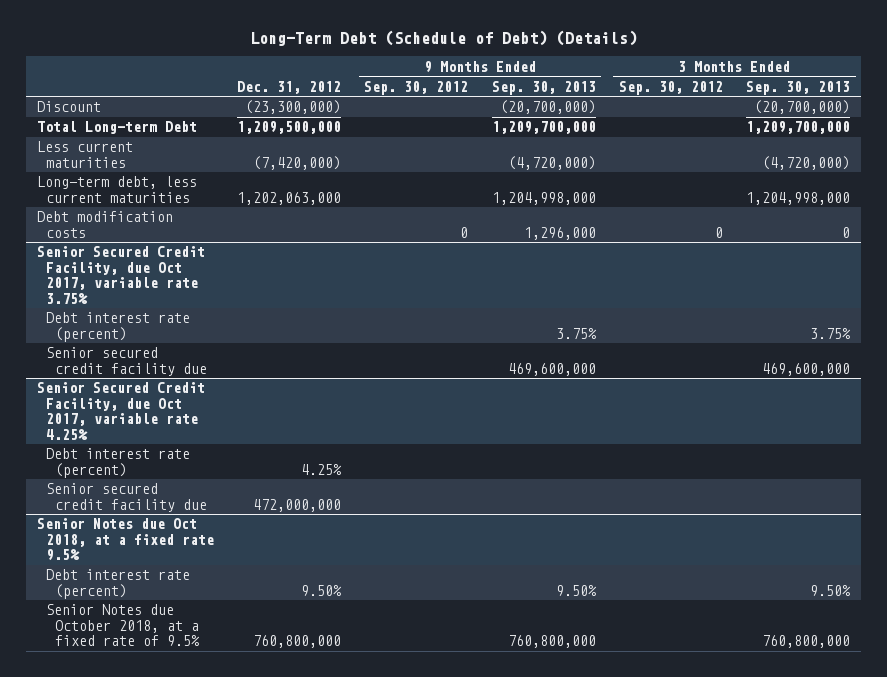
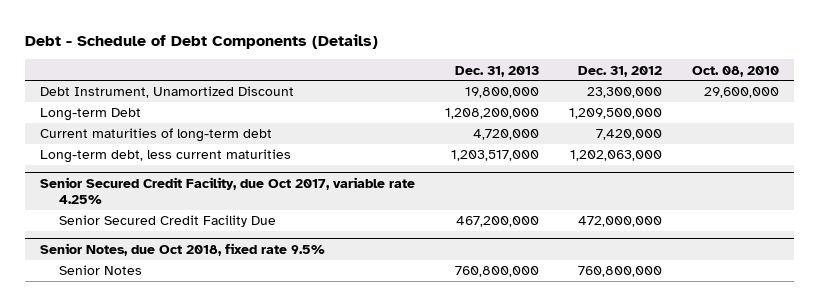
- Long-Term Debt (Schedule of Debt) (Details)
+ Debt - Schedule of Debt Components (Details)
- | Dec. 31, 2012 | 9 Months Ended Sep. 30, 2012 | 9 Months Ended Sep. 30, 2013 | 3 Months Ended Sep. 30, 2012 | 3 Months Ended Sep. 30, 2013
+ | Dec. 31, 2013 | Dec. 31, 2012 | Oct. 08, 2010
- Discount | (23,300,000) | | (20,700,000) | | (20,700,000)
- Total Long-term Debt | 1,209,500,000 | | 1,209,700,000 | | 1,209,700,000
- Less current maturities | (7,420,000) | | (4,720,000) | | (4,720,000)
+ Debt Instrument, Unamortized Discount | 19,800,000 | 23,300,000 | 29,600,000
+ Long-term Debt | 1,208,200,000 | 1,209,500,000 |
+ Current maturities of long-term debt | 4,720,000 | 7,420,000 |
- Debt modification costs | | 0 | 1,296,000 | 0 | 0
- Senior Secured Credit Facility, due Oct 2017, variable rate 3.75%
- Debt interest rate (percent) | | | 3.75% | | 3.75%
- Senior secured credit facility due | | | 469,600,000 | | 469,600,000
@ Senior Secured Credit Facility, due Oct 2017, variable rate 4.25%
- Debt interest rate (percent) | 4.25% | | | |
- Senior secured credit facility due | 472,000,000 | | | |
- Senior Notes due Oct 2018, at a fixed rate 9.5%
- Debt interest rate (percent) | 9.50% | | 9.50% | | 9.50%
- Senior Notes due October 2018, at a fixed rate of 9.5% | 760,800,000 | | 760,800,000 | | 760,800,000
@ Senior Secured Credit Facility, due Oct 2017, variable rate 4.25%
+ Senior Secured Credit Facility Due | 467,200,000 | 472,000,000 |
+ Senior Notes, due Oct 2018, fixed rate 9.5%
+ Senior Notes | 760,800,000 | 760,800,000 |

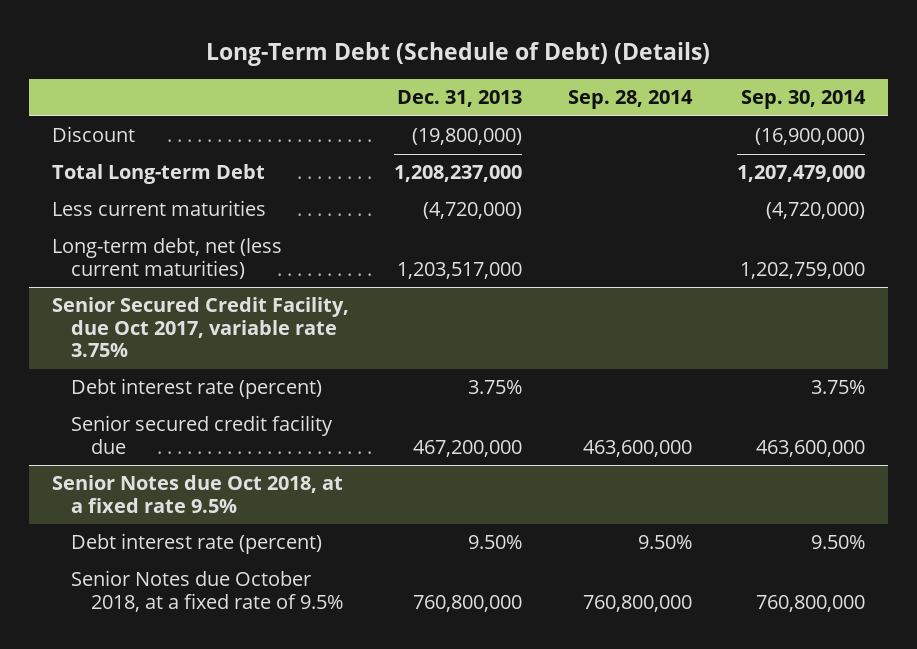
- Debt - Schedule of Debt Components (Details)
+ Long-Term Debt (Schedule of Debt) (Details)
- | Dec. 31, 2013 | Dec. 31, 2012 | Oct. 08, 2010
+ | Dec. 31, 2013 | Sep. 28, 2014 | Sep. 30, 2014
- Debt Instrument, Unamortized Discount | 19,800,000 | 23,300,000 | 29,600,000
- Long-term Debt | 1,208,200,000 | 1,209,500,000 |
- Current maturities of long-term debt | 4,720,000 | 7,420,000 |
- Long-term debt, less current maturities | 1,203,517,000 | 1,202,063,000 |
- Senior Secured Credit Facility, due Oct 2017, variable rate 4.25%
- Senior Secured Credit Facility Due | 467,200,000 | 472,000,000 |
- Senior Notes, due Oct 2018, fixed rate 9.5%
- Senior Notes | 760,800,000 | 760,800,000 |
+ Discount | (19,800,000) | | (16,900,000)
+ Total Long-term Debt | 1,208,237,000 | | 1,207,479,000
+ Less current maturities | (4,720,000) | | (4,720,000)
+ Long-term debt, net (less current maturities) | 1,203,517,000 | | 1,202,759,000
+ Senior Secured Credit Facility, due Oct 2017, variable rate 3.75%
+ Debt interest rate (percent) | 3.75% | | 3.75%
+ Senior secured credit facility due | 467,200,000 | 463,600,000 | 463,600,000
+ Senior Notes due Oct 2018, at a fixed rate 9.5%
+ Debt interest rate (percent) | 9.50% | 9.50% | 9.50%
+ Senior Notes due October 2018, at a fixed rate of 9.5% | 760,800,000 | 760,800,000 | 760,800,000

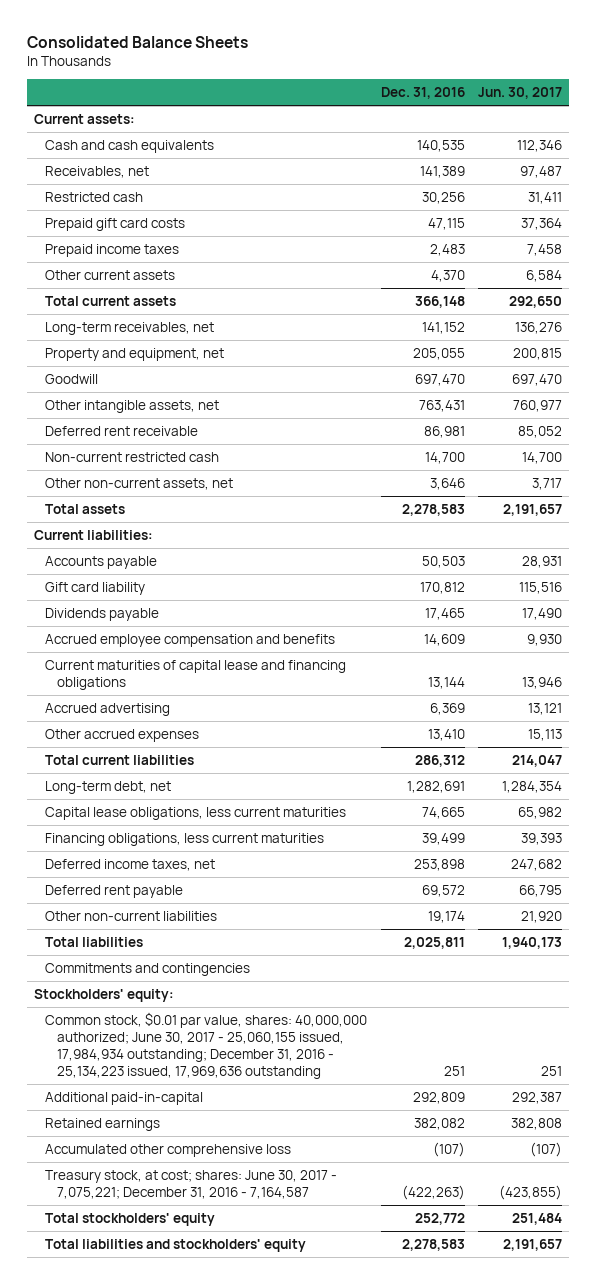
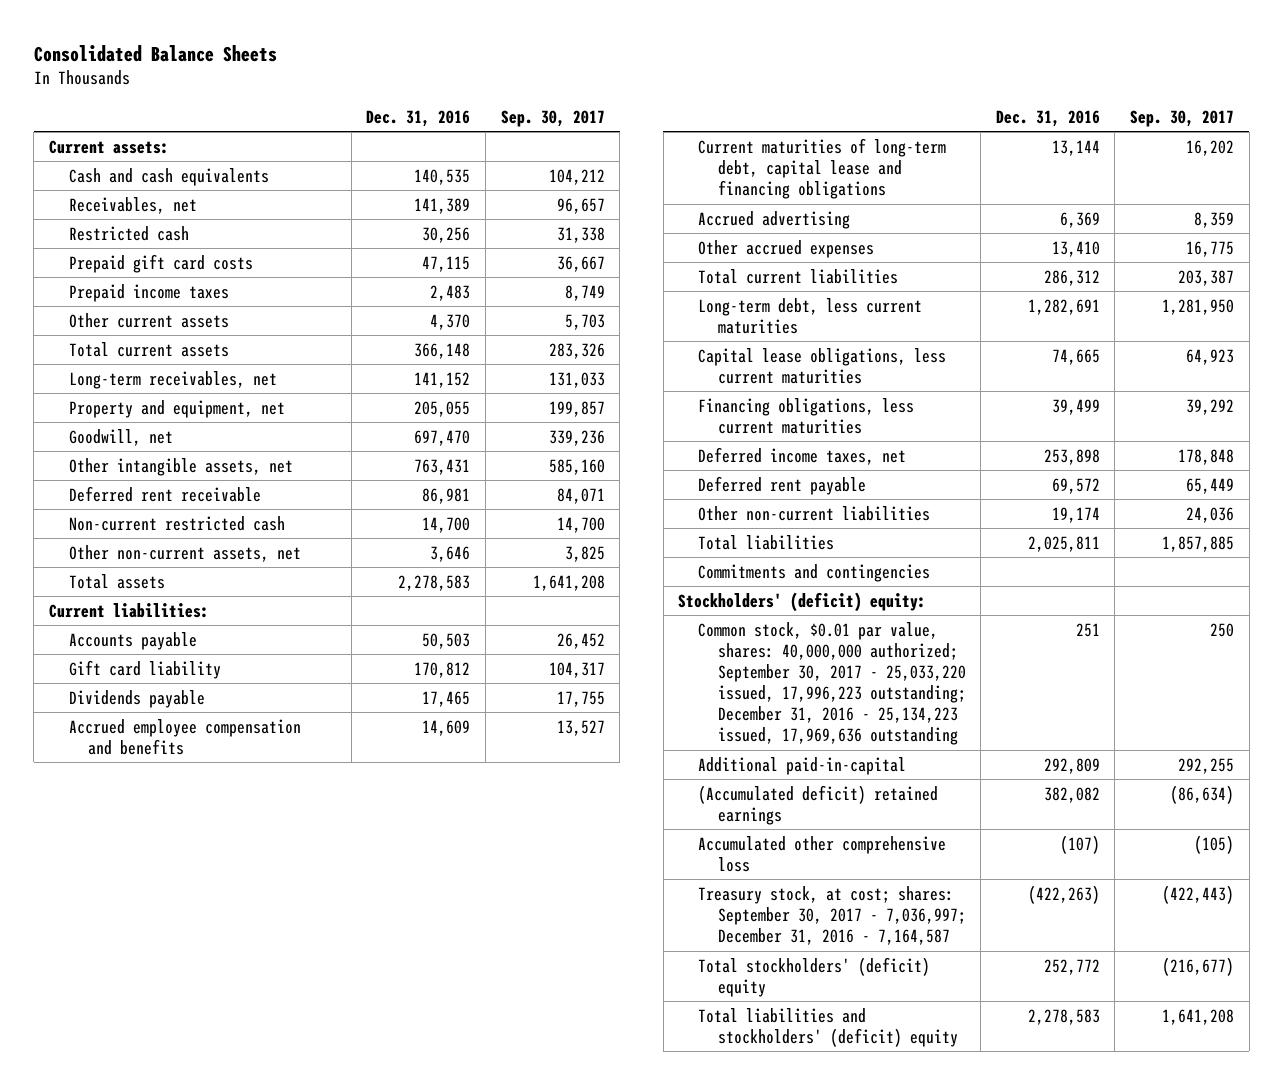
- | Dec. 31, 2016 | Jun. 30, 2017
+ | Dec. 31, 2016 | Sep. 30, 2017
- Goodwill | 697,470 | 697,470
+ Goodwill, net | 697,470 | 339,236
- Current maturities of capital lease and financing obligations | 13,144 | 13,946
+ Current maturities of long-term debt, capital lease and financing obligations | 13,144 | 16,202
- Long-term debt, net | 1,282,691 | 1,284,354
+ Long-term debt, less current maturities | 1,282,691 | 1,281,950
- Stockholders' equity:
- Common stock, $0.01 par value, shares: 40,000,000 authorized; June 30, 2017 - 25,060,155 issued, 17,984,934 outstanding; December 31, 2016 - 25,134,223 issued, 17,969,636 outstanding | 251 | 251
+ Stockholders' (deficit) equity:
+ Common stock, $0.01 par value, shares: 40,000,000 authorized; September 30, 2017 - 25,033,220 issued, 17,996,223 outstanding; December 31, 2016 - 25,134,223 issued, 17,969,636 outstanding | 251 | 250
- Retained earnings | 382,082 | 382,808
+ (Accumulated deficit) retained earnings | 382,082 | (86,634)
- Treasury stock, at cost; shares: June 30, 2017 - 7,075,221; December 31, 2016 - 7,164,587 | (422,263) | (423,855)
- Total stockholders' equity | 252,772 | 251,484
- Total liabilities and stockholders' equity | 2,278,583 | 2,191,657
+ Treasury stock, at cost; shares: September 30, 2017 - 7,036,997; December 31, 2016 - 7,164,587 | (422,263) | (422,443)
+ Total stockholders' (deficit) equity | 252,772 | (216,677)
+ Total liabilities and stockholders' (deficit) equity | 2,278,583 | 1,641,208

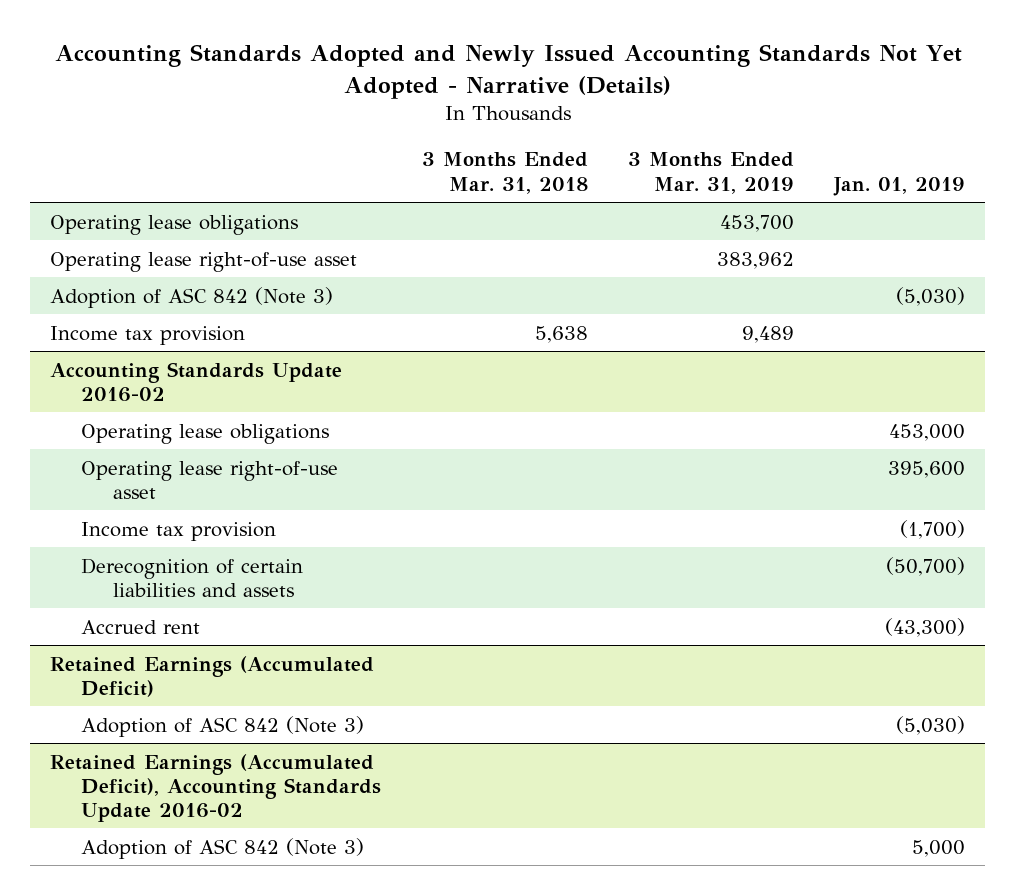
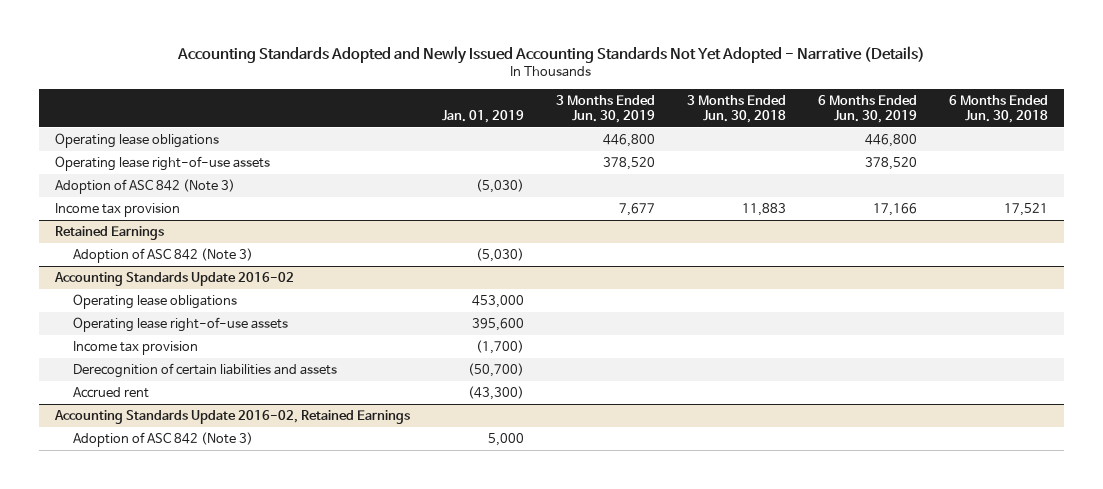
- | 3 Months Ended Mar. 31, 2018 | 3 Months Ended Mar. 31, 2019 | Jan. 01, 2019
+ | Jan. 01, 2019 | 3 Months Ended Jun. 30, 2019 | 3 Months Ended Jun. 30, 2018 | 6 Months Ended Jun. 30, 2019 | 6 Months Ended Jun. 30, 2018
- Operating lease right-of-use asset | | 383,962 |
+ Operating lease right-of-use assets | | 378,520 | | 378,520 |
+ Retained Earnings
+ Adoption of ASC 842 (Note 3) | (5,030) | | | |
@ Accounting Standards Update 2016-02
- Operating lease right-of-use asset | | | 395,600
+ Operating lease right-of-use assets | 395,600 | | | |
- Retained Earnings (Accumulated Deficit)
- Adoption of ASC 842 (Note 3) | | | (5,030)
- Retained Earnings (Accumulated Deficit), Accounting Standards Update 2016-02
+ Accounting Standards Update 2016-02, Retained Earnings

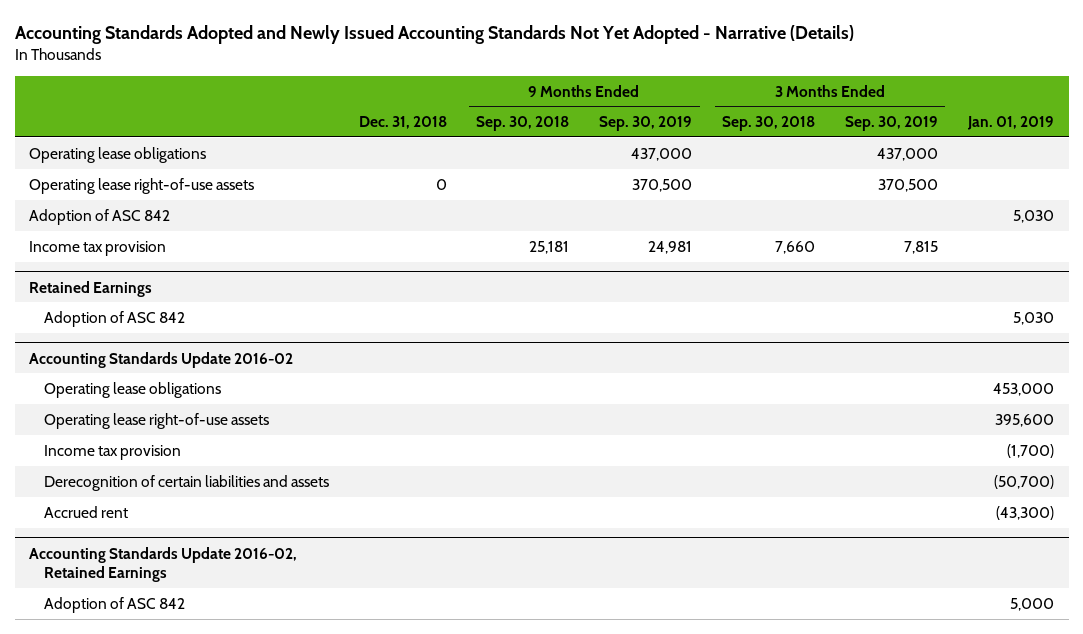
- | Jan. 01, 2019 | 3 Months Ended Jun. 30, 2019 | 3 Months Ended Jun. 30, 2018 | 6 Months Ended Jun. 30, 2019 | 6 Months Ended Jun. 30, 2018
+ | Dec. 31, 2018 | 9 Months Ended Sep. 30, 2018 | 9 Months Ended Sep. 30, 2019 | 3 Months Ended Sep. 30, 2018 | 3 Months Ended Sep. 30, 2019 | Jan. 01, 2019
- Adoption of ASC 842 (Note 3) | (5,030) | | | |
+ Adoption of ASC 842 | | | | | | 5,030
@ Retained Earnings
- Adoption of ASC 842 (Note 3) | (5,030) | | | |
+ Adoption of ASC 842 | | | | | | 5,030
@ Accounting Standards Update 2016-02, Retained Earnings
- Adoption of ASC 842 (Note 3) | 5,000 | | | |
+ Adoption of ASC 842 | | | | | | 5,000

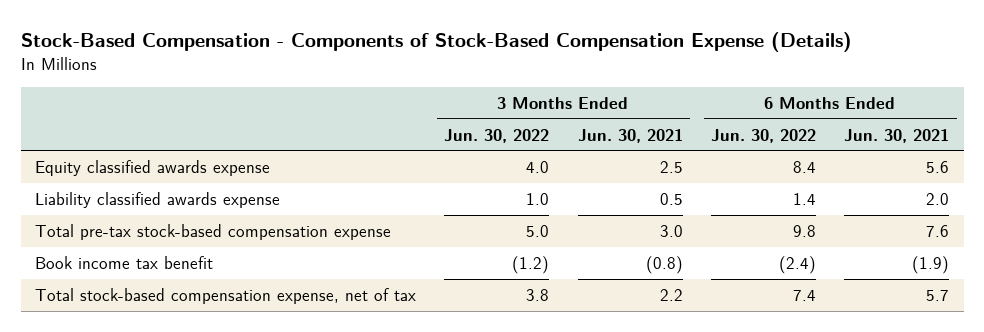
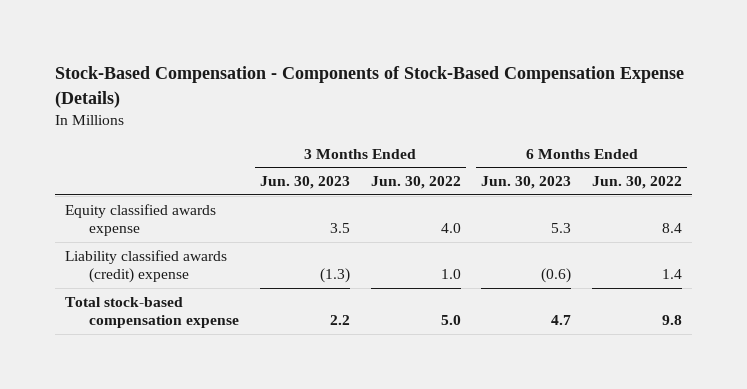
- | 3 Months Ended Jun. 30, 2022 | 3 Months Ended Jun. 30, 2021 | 6 Months Ended Jun. 30, 2022 | 6 Months Ended Jun. 30, 2021
+ | 3 Months Ended Jun. 30, 2023 | 3 Months Ended Jun. 30, 2022 | 6 Months Ended Jun. 30, 2023 | 6 Months Ended Jun. 30, 2022
- Liability classified awards expense | 1.0 | 0.5 | 1.4 | 2.0
- Total pre-tax stock-based compensation expense | 5.0 | 3.0 | 9.8 | 7.6
- Book income tax benefit | (1.2) | (0.8) | (2.4) | (1.9)
- Total stock-based compensation expense, net of tax | 3.8 | 2.2 | 7.4 | 5.7
+ Liability classified awards (credit) expense | (1.3) | 1.0 | (0.6) | 1.4
+ Total stock-based compensation expense | 2.2 | 5.0 | 4.7 | 9.8

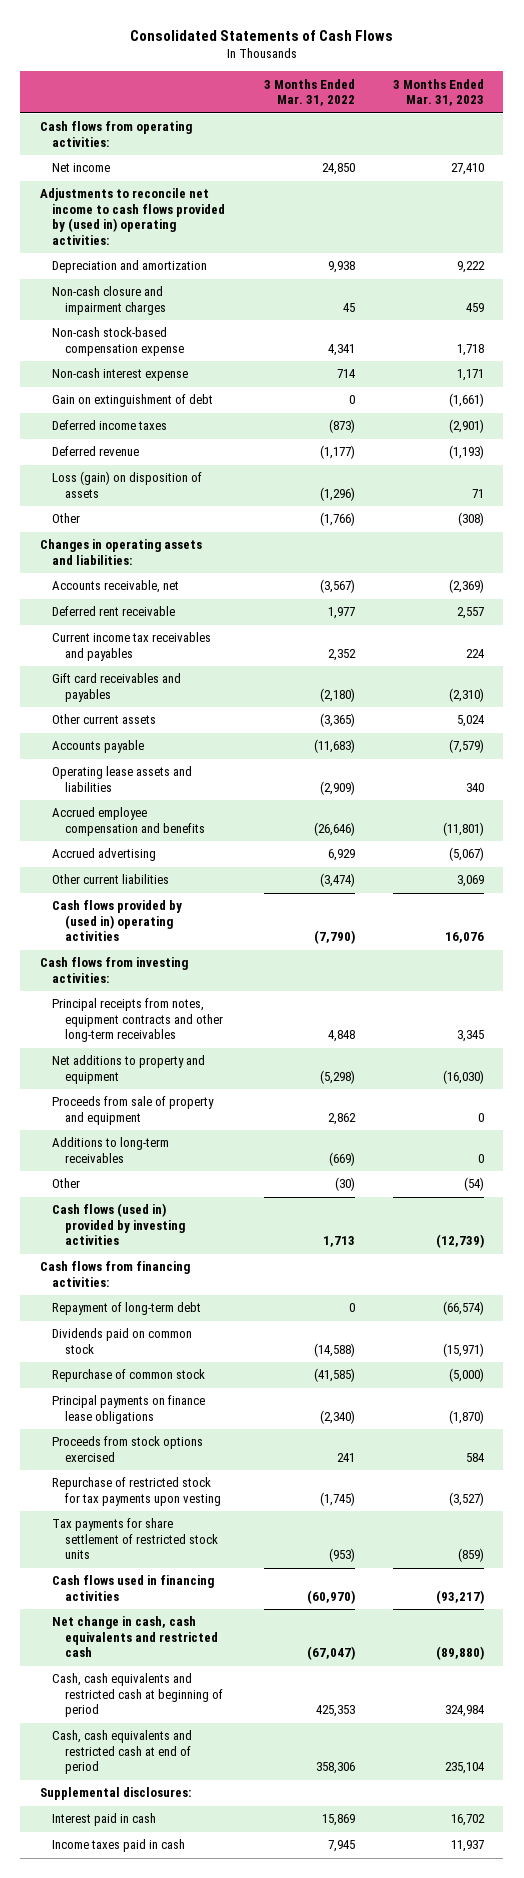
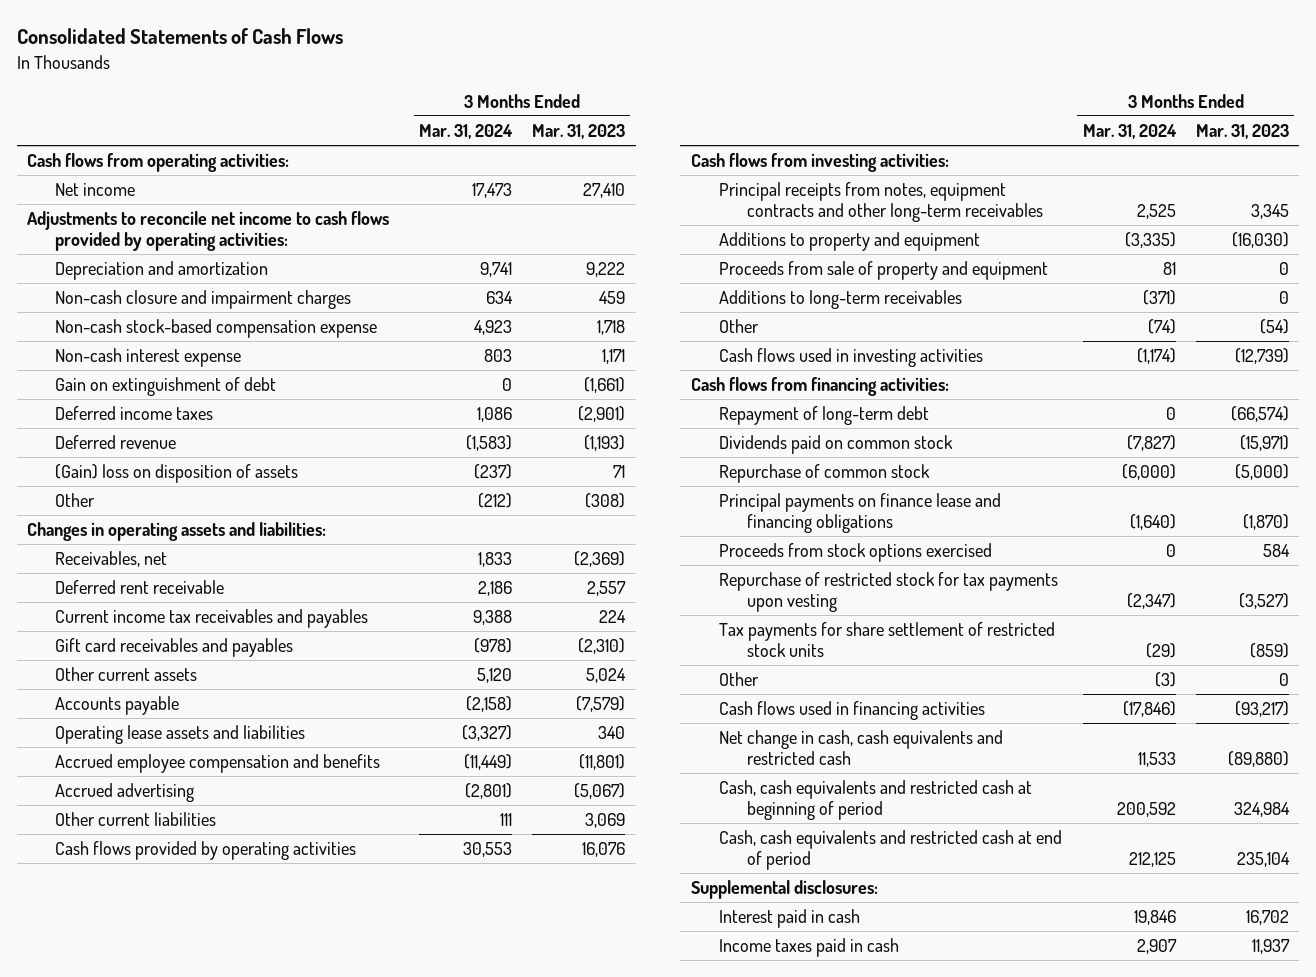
- | 3 Months Ended Mar. 31, 2022 | 3 Months Ended Mar. 31, 2023
+ | 3 Months Ended Mar. 31, 2024 | 3 Months Ended Mar. 31, 2023
- Adjustments to reconcile net income to cash flows provided by (used in) operating activities:
+ Adjustments to reconcile net income to cash flows provided by operating activities:
- Loss (gain) on disposition of assets | (1,296) | 71
+ (Gain) loss on disposition of assets | (237) | 71
- Accounts receivable, net | (3,567) | (2,369)
+ Receivables, net | 1,833 | (2,369)
- Cash flows provided by (used in) operating activities | (7,790) | 16,076
+ Cash flows provided by operating activities | 30,553 | 16,076
- Net additions to property and equipment | (5,298) | (16,030)
+ Additions to property and equipment | (3,335) | (16,030)
- Cash flows (used in) provided by investing activities | 1,713 | (12,739)
+ Cash flows used in investing activities | (1,174) | (12,739)
- Principal payments on finance lease obligations | (2,340) | (1,870)
+ Principal payments on finance lease and financing obligations | (1,640) | (1,870)
+ Other | (3) | 0

